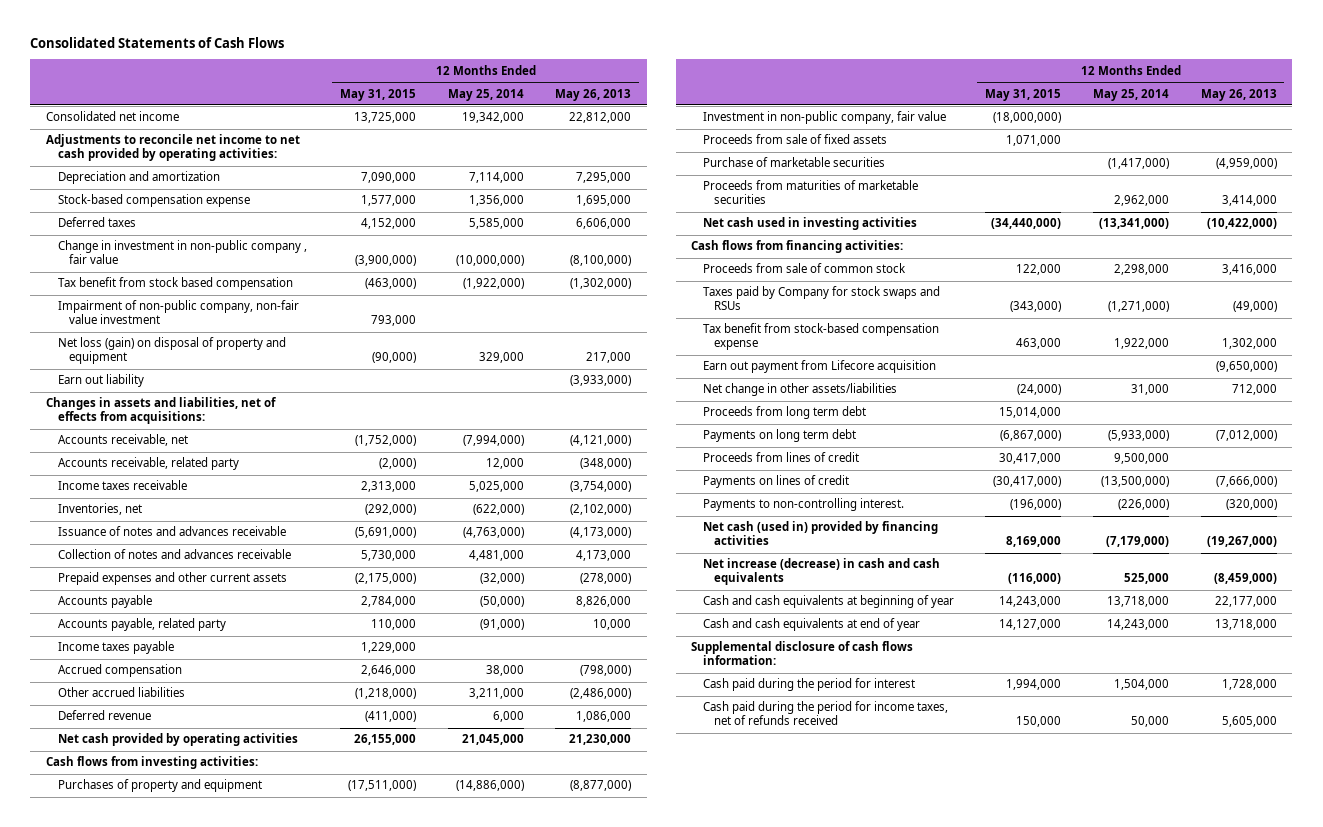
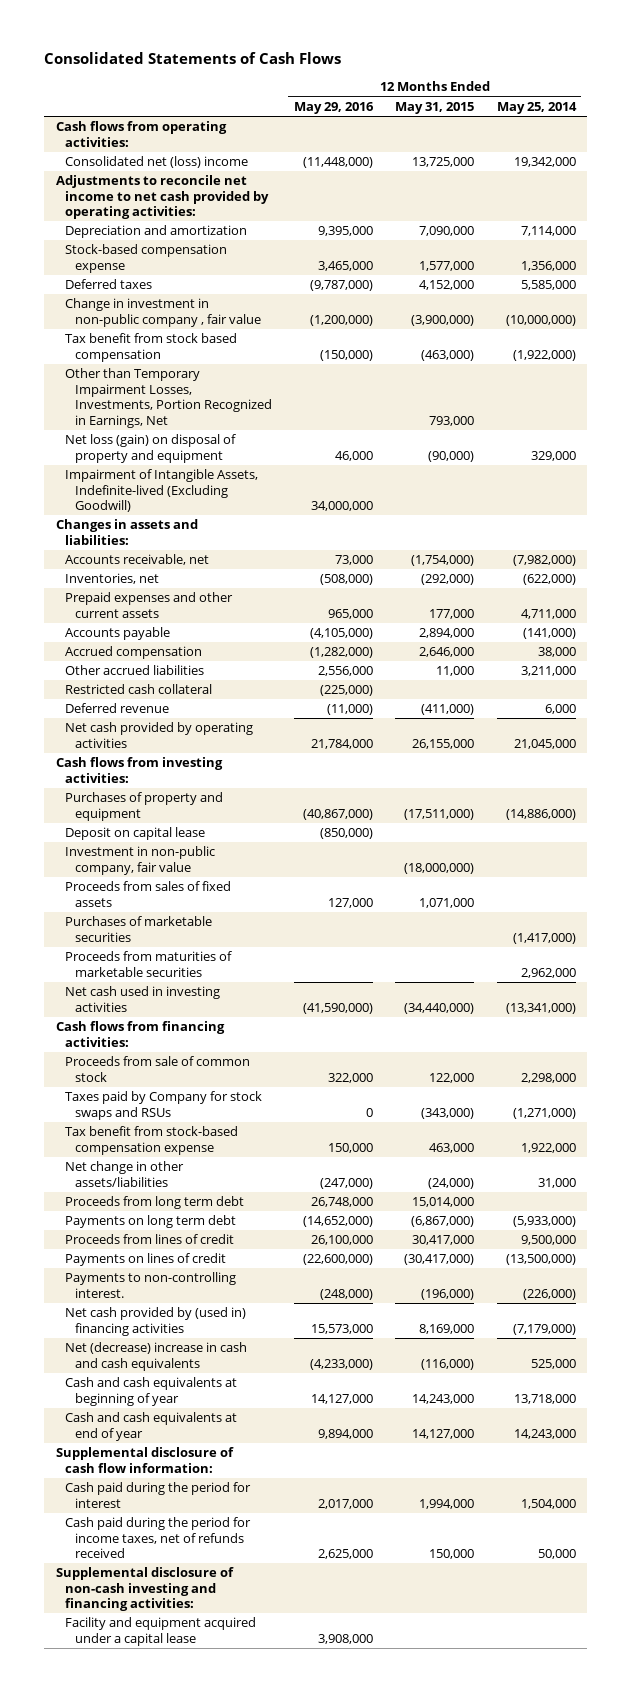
- | 12 Months Ended May 31, 2015 | 12 Months Ended May 25, 2014 | 12 Months Ended May 26, 2013
+ | 12 Months Ended May 29, 2016 | 12 Months Ended May 31, 2015 | 12 Months Ended May 25, 2014
- Consolidated net income | 13,725,000 | 19,342,000 | 22,812,000
+ Cash flows from operating activities:
+ Consolidated net (loss) income | (11,448,000) | 13,725,000 | 19,342,000
- Impairment of non-public company, non-fair value investment | 793,000 | |
+ Other than Temporary Impairment Losses, Investments, Portion Recognized in Earnings, Net | | 793,000 |
- Earn out liability | | | (3,933,000)
- Changes in assets and liabilities, net of effects from acquisitions:
- Accounts receivable, net | (1,752,000) | (7,994,000) | (4,121,000)
- Accounts receivable, related party | (2,000) | 12,000 | (348,000)
- Income taxes receivable | 2,313,000 | 5,025,000 | (3,754,000)
+ Impairment of Intangible Assets, Indefinite-lived (Excluding Goodwill) | 34,000,000 | |
+ Changes in assets and liabilities:
+ Accounts receivable, net | 73,000 | (1,754,000) | (7,982,000)
- Issuance of notes and advances receivable | (5,691,000) | (4,763,000) | (4,173,000)
- Collection of notes and advances receivable | 5,730,000 | 4,481,000 | 4,173,000
- Prepaid expenses and other current assets | (2,175,000) | (32,000) | (278,000)
- Accounts payable | 2,784,000 | (50,000) | 8,826,000
- Accounts payable, related party | 110,000 | (91,000) | 10,000
- Income taxes payable | 1,229,000 | |
+ Prepaid expenses and other current assets | 965,000 | 177,000 | 4,711,000
+ Accounts payable | (4,105,000) | 2,894,000 | (141,000)
- Other accrued liabilities | (1,218,000) | 3,211,000 | (2,486,000)
+ Other accrued liabilities | 2,556,000 | 11,000 | 3,211,000
+ Restricted cash collateral | (225,000) | |
+ Deposit on capital lease | (850,000) | |
- Proceeds from sale of fixed assets | 1,071,000 | |
- Purchase of marketable securities | | (1,417,000) | (4,959,000)
+ Proceeds from sales of fixed assets | 127,000 | 1,071,000 |
+ Purchases of marketable securities | | | (1,417,000)
- Earn out payment from Lifecore acquisition | | | (9,650,000)
- Net cash (used in) provided by financing activities | 8,169,000 | (7,179,000) | (19,267,000)
- Net increase (decrease) in cash and cash equivalents | (116,000) | 525,000 | (8,459,000)
+ Net cash provided by (used in) financing activities | 15,573,000 | 8,169,000 | (7,179,000)
+ Net (decrease) increase in cash and cash equivalents | (4,233,000) | (116,000) | 525,000
- Supplemental disclosure of cash flows information:
+ Supplemental disclosure of cash flow information:
+ Supplemental disclosure of non-cash investing and financing activities:
+ Facility and equipment acquired under a capital lease | 3,908,000 | |

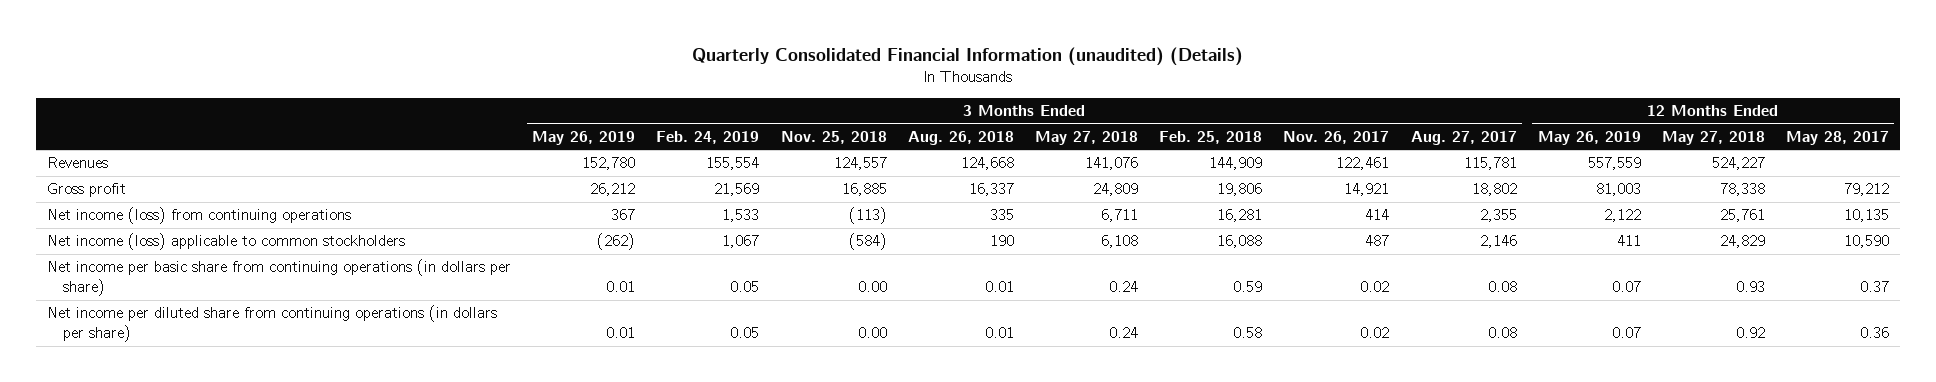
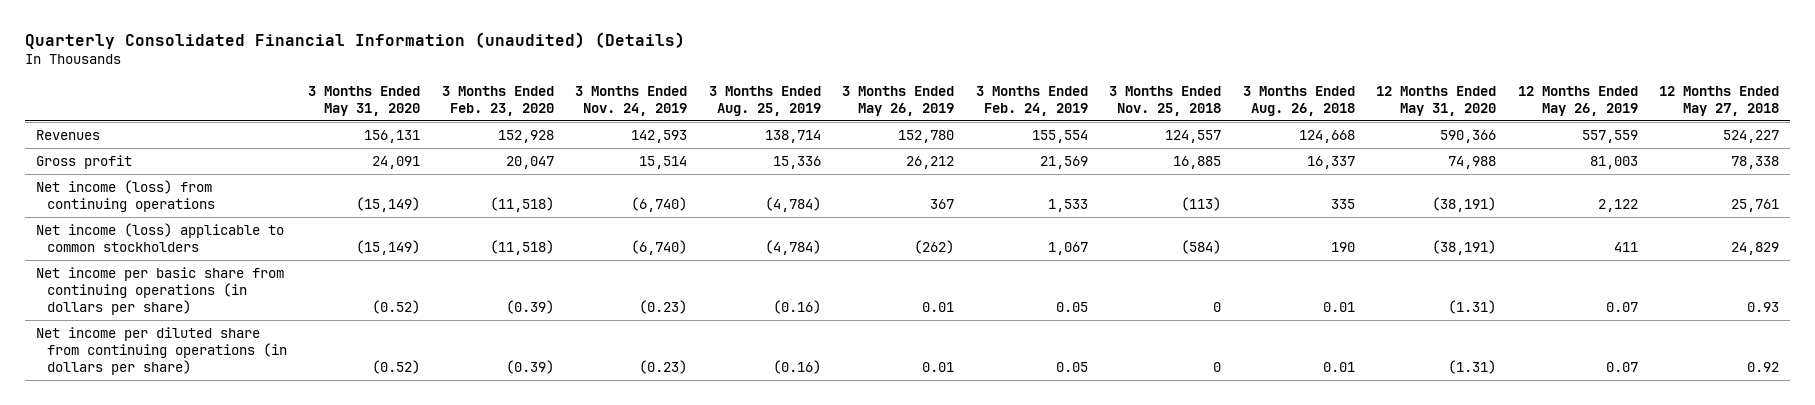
- | 3 Months Ended May 26, 2019 | 3 Months Ended Feb. 24, 2019 | 3 Months Ended Nov. 25, 2018 | 3 Months Ended Aug. 26, 2018 | 3 Months Ended May 27, 2018 | 3 Months Ended Feb. 25, 2018 | 3 Months Ended Nov. 26, 2017 | 3 Months Ended Aug. 27, 2017 | 12 Months Ended May 26, 2019 | 12 Months Ended May 27, 2018 | 12 Months Ended May 28, 2017
+ | 3 Months Ended May 31, 2020 | 3 Months Ended Feb. 23, 2020 | 3 Months Ended Nov. 24, 2019 | 3 Months Ended Aug. 25, 2019 | 3 Months Ended May 26, 2019 | 3 Months Ended Feb. 24, 2019 | 3 Months Ended Nov. 25, 2018 | 3 Months Ended Aug. 26, 2018 | 12 Months Ended May 31, 2020 | 12 Months Ended May 26, 2019 | 12 Months Ended May 27, 2018
- Net income per basic share from continuing operations (in dollars per share) | 0.01 | 0.05 | 0.00 | 0.01 | 0.24 | 0.59 | 0.02 | 0.08 | 0.07 | 0.93 | 0.37
- Net income per diluted share from continuing operations (in dollars per share) | 0.01 | 0.05 | 0.00 | 0.01 | 0.24 | 0.58 | 0.02 | 0.08 | 0.07 | 0.92 | 0.36
+ Net income per basic share from continuing operations (in dollars per share) | (0.52) | (0.39) | (0.23) | (0.16) | 0.01 | 0.05 | 0 | 0.01 | (1.31) | 0.07 | 0.93
+ Net income per diluted share from continuing operations (in dollars per share) | (0.52) | (0.39) | (0.23) | (0.16) | 0.01 | 0.05 | 0 | 0.01 | (1.31) | 0.07 | 0.92

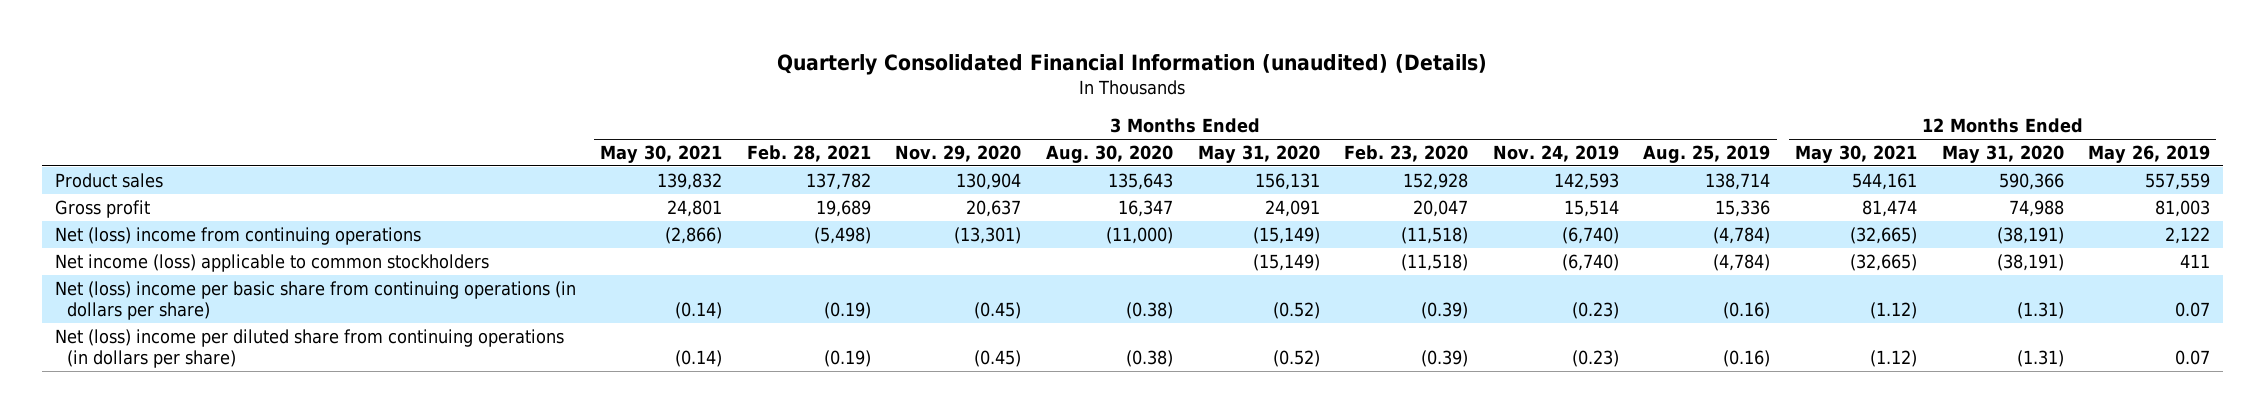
- | 3 Months Ended May 31, 2020 | 3 Months Ended Feb. 23, 2020 | 3 Months Ended Nov. 24, 2019 | 3 Months Ended Aug. 25, 2019 | 3 Months Ended May 26, 2019 | 3 Months Ended Feb. 24, 2019 | 3 Months Ended Nov. 25, 2018 | 3 Months Ended Aug. 26, 2018 | 12 Months Ended May 31, 2020 | 12 Months Ended May 26, 2019 | 12 Months Ended May 27, 2018
+ | 3 Months Ended May 30, 2021 | 3 Months Ended Feb. 28, 2021 | 3 Months Ended Nov. 29, 2020 | 3 Months Ended Aug. 30, 2020 | 3 Months Ended May 31, 2020 | 3 Months Ended Feb. 23, 2020 | 3 Months Ended Nov. 24, 2019 | 3 Months Ended Aug. 25, 2019 | 12 Months Ended May 30, 2021 | 12 Months Ended May 31, 2020 | 12 Months Ended May 26, 2019
- Revenues | 156,131 | 152,928 | 142,593 | 138,714 | 152,780 | 155,554 | 124,557 | 124,668 | 590,366 | 557,559 | 524,227
+ Product sales | 139,832 | 137,782 | 130,904 | 135,643 | 156,131 | 152,928 | 142,593 | 138,714 | 544,161 | 590,366 | 557,559
- Net income (loss) from continuing operations | (15,149) | (11,518) | (6,740) | (4,784) | 367 | 1,533 | (113) | 335 | (38,191) | 2,122 | 25,761
+ Net (loss) income from continuing operations | (2,866) | (5,498) | (13,301) | (11,000) | (15,149) | (11,518) | (6,740) | (4,784) | (32,665) | (38,191) | 2,122
- Net income per basic share from continuing operations (in dollars per share) | (0.52) | (0.39) | (0.23) | (0.16) | 0.01 | 0.05 | 0 | 0.01 | (1.31) | 0.07 | 0.93
- Net income per diluted share from continuing operations (in dollars per share) | (0.52) | (0.39) | (0.23) | (0.16) | 0.01 | 0.05 | 0 | 0.01 | (1.31) | 0.07 | 0.92
+ Net (loss) income per basic share from continuing operations (in dollars per share) | (0.14) | (0.19) | (0.45) | (0.38) | (0.52) | (0.39) | (0.23) | (0.16) | (1.12) | (1.31) | 0.07
+ Net (loss) income per diluted share from continuing operations (in dollars per share) | (0.14) | (0.19) | (0.45) | (0.38) | (0.52) | (0.39) | (0.23) | (0.16) | (1.12) | (1.31) | 0.07

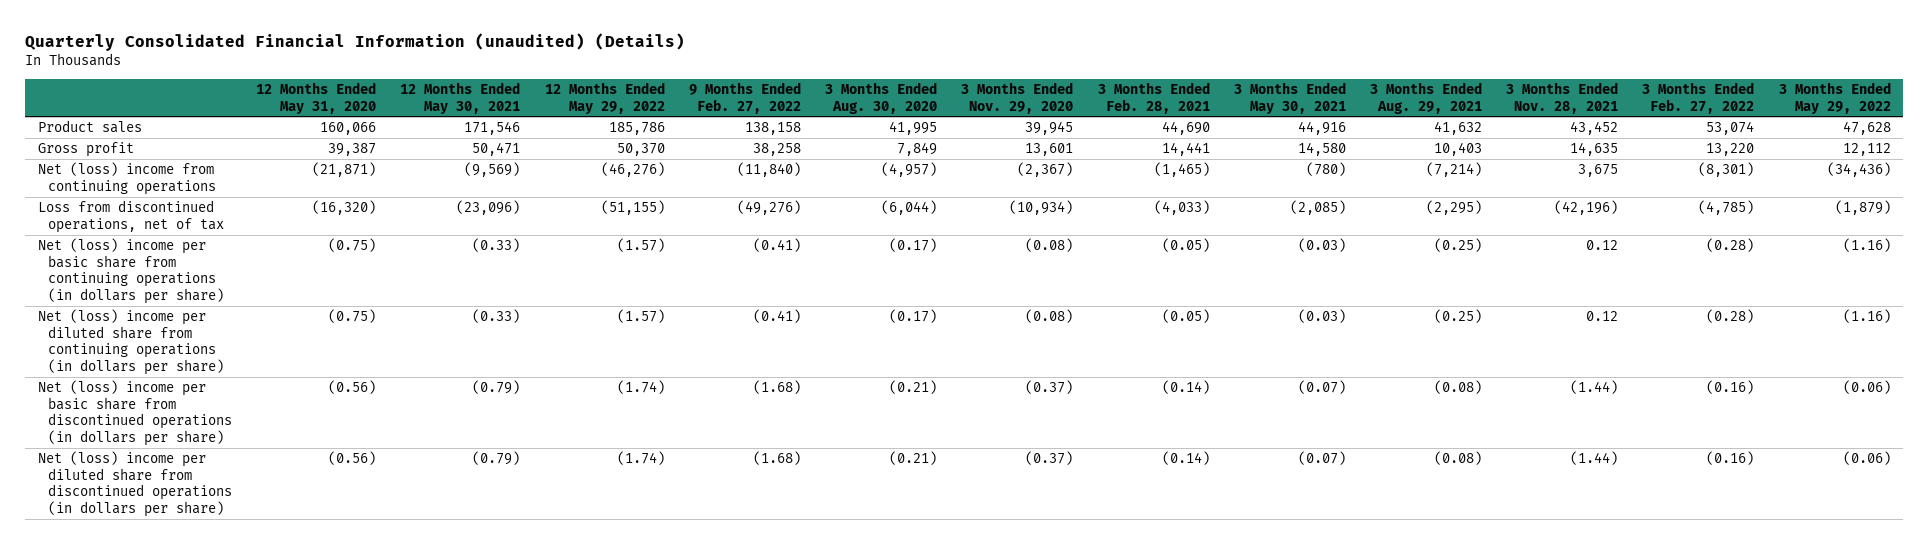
- | 3 Months Ended May 30, 2021 | 3 Months Ended Feb. 28, 2021 | 3 Months Ended Nov. 29, 2020 | 3 Months Ended Aug. 30, 2020 | 3 Months Ended May 31, 2020 | 3 Months Ended Feb. 23, 2020 | 3 Months Ended Nov. 24, 2019 | 3 Months Ended Aug. 25, 2019 | 12 Months Ended May 30, 2021 | 12 Months Ended May 31, 2020 | 12 Months Ended May 26, 2019
+ | 12 Months Ended May 31, 2020 | 12 Months Ended May 30, 2021 | 12 Months Ended May 29, 2022 | 9 Months Ended Feb. 27, 2022 | 3 Months Ended Aug. 30, 2020 | 3 Months Ended Nov. 29, 2020 | 3 Months Ended Feb. 28, 2021 | 3 Months Ended May 30, 2021 | 3 Months Ended Aug. 29, 2021 | 3 Months Ended Nov. 28, 2021 | 3 Months Ended Feb. 27, 2022 | 3 Months Ended May 29, 2022
- Product sales | 139,832 | 137,782 | 130,904 | 135,643 | 156,131 | 152,928 | 142,593 | 138,714 | 544,161 | 590,366 | 557,559
- Gross profit | 24,801 | 19,689 | 20,637 | 16,347 | 24,091 | 20,047 | 15,514 | 15,336 | 81,474 | 74,988 | 81,003
- Net (loss) income from continuing operations | (2,866) | (5,498) | (13,301) | (11,000) | (15,149) | (11,518) | (6,740) | (4,784) | (32,665) | (38,191) | 2,122
- Net income (loss) applicable to common stockholders | | | | | (15,149) | (11,518) | (6,740) | (4,784) | (32,665) | (38,191) | 411
- Net (loss) income per basic share from continuing operations (in dollars per share) | (0.14) | (0.19) | (0.45) | (0.38) | (0.52) | (0.39) | (0.23) | (0.16) | (1.12) | (1.31) | 0.07
- Net (loss) income per diluted share from continuing operations (in dollars per share) | (0.14) | (0.19) | (0.45) | (0.38) | (0.52) | (0.39) | (0.23) | (0.16) | (1.12) | (1.31) | 0.07
+ Product sales | 160,066 | 171,546 | 185,786 | 138,158 | 41,995 | 39,945 | 44,690 | 44,916 | 41,632 | 43,452 | 53,074 | 47,628
+ Gross profit | 39,387 | 50,471 | 50,370 | 38,258 | 7,849 | 13,601 | 14,441 | 14,580 | 10,403 | 14,635 | 13,220 | 12,112
+ Net (loss) income from continuing operations | (21,871) | (9,569) | (46,276) | (11,840) | (4,957) | (2,367) | (1,465) | (780) | (7,214) | 3,675 | (8,301) | (34,436)
+ Loss from discontinued operations, net of tax | (16,320) | (23,096) | (51,155) | (49,276) | (6,044) | (10,934) | (4,033) | (2,085) | (2,295) | (42,196) | (4,785) | (1,879)
+ Net (loss) income per basic share from continuing operations (in dollars per share) | (0.75) | (0.33) | (1.57) | (0.41) | (0.17) | (0.08) | (0.05) | (0.03) | (0.25) | 0.12 | (0.28) | (1.16)
+ Net (loss) income per diluted share from continuing operations (in dollars per share) | (0.75) | (0.33) | (1.57) | (0.41) | (0.17) | (0.08) | (0.05) | (0.03) | (0.25) | 0.12 | (0.28) | (1.16)
+ Net (loss) income per basic share from discontinued operations (in dollars per share) | (0.56) | (0.79) | (1.74) | (1.68) | (0.21) | (0.37) | (0.14) | (0.07) | (0.08) | (1.44) | (0.16) | (0.06)
+ Net (loss) income per diluted share from discontinued operations (in dollars per share) | (0.56) | (0.79) | (1.74) | (1.68) | (0.21) | (0.37) | (0.14) | (0.07) | (0.08) | (1.44) | (0.16) | (0.06)

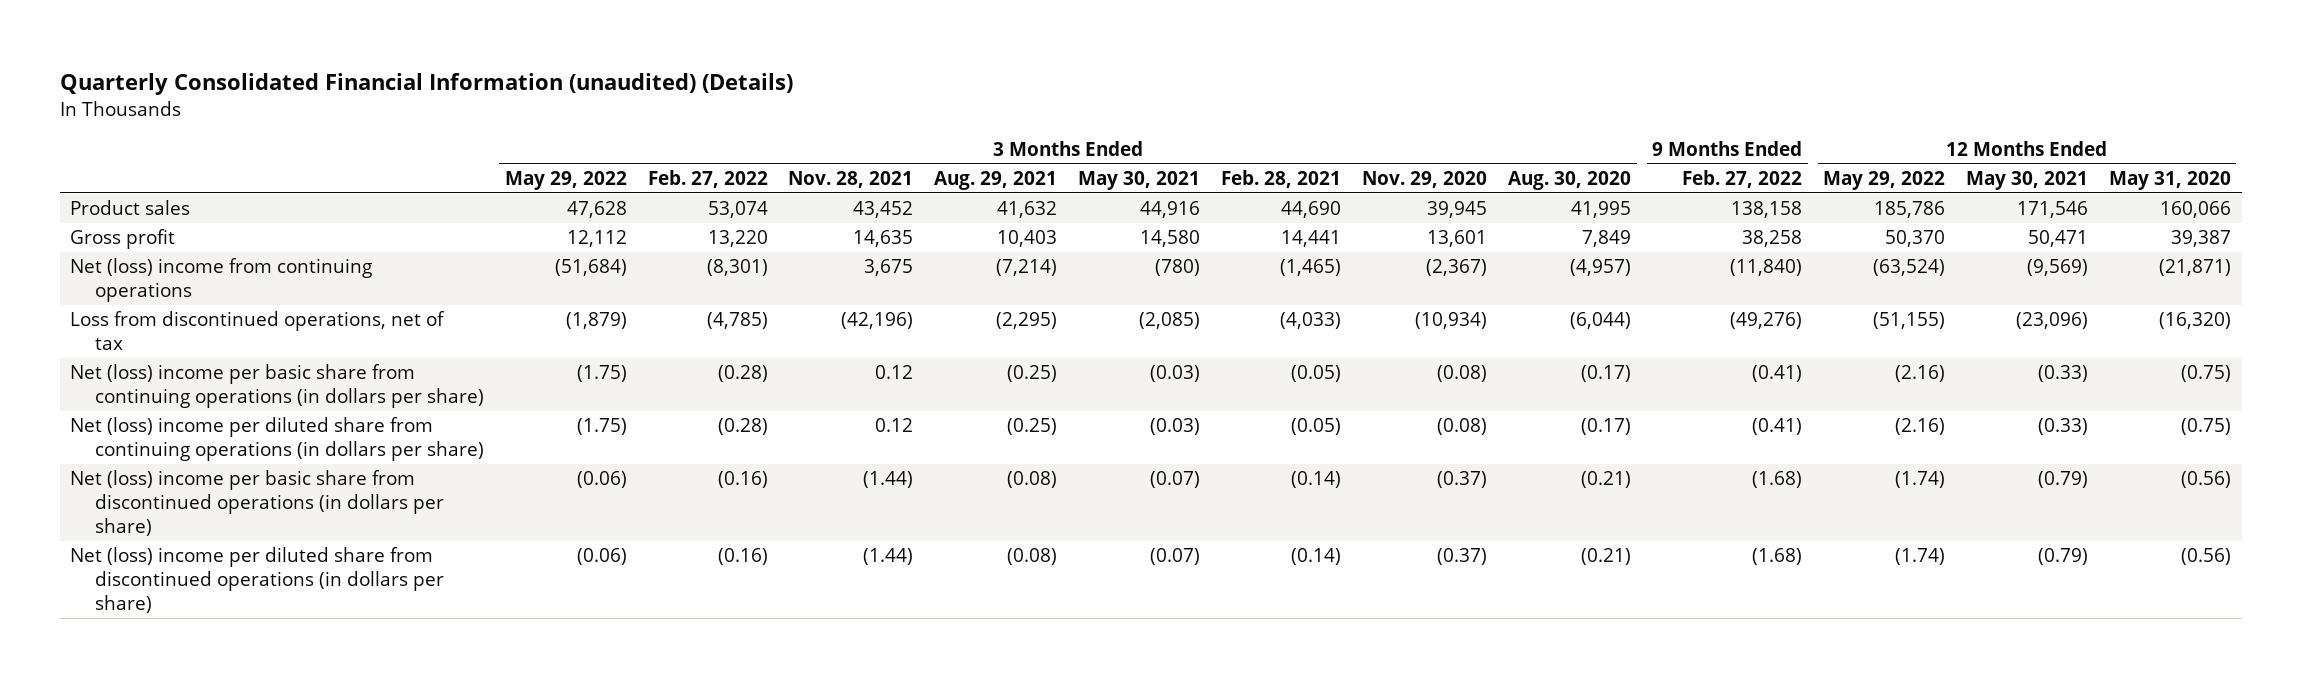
- | 12 Months Ended May 31, 2020 | 12 Months Ended May 30, 2021 | 12 Months Ended May 29, 2022 | 9 Months Ended Feb. 27, 2022 | 3 Months Ended Aug. 30, 2020 | 3 Months Ended Nov. 29, 2020 | 3 Months Ended Feb. 28, 2021 | 3 Months Ended May 30, 2021 | 3 Months Ended Aug. 29, 2021 | 3 Months Ended Nov. 28, 2021 | 3 Months Ended Feb. 27, 2022 | 3 Months Ended May 29, 2022
+ | 3 Months Ended May 29, 2022 | 3 Months Ended Feb. 27, 2022 | 3 Months Ended Nov. 28, 2021 | 3 Months Ended Aug. 29, 2021 | 3 Months Ended May 30, 2021 | 3 Months Ended Feb. 28, 2021 | 3 Months Ended Nov. 29, 2020 | 3 Months Ended Aug. 30, 2020 | 9 Months Ended Feb. 27, 2022 | 12 Months Ended May 29, 2022 | 12 Months Ended May 30, 2021 | 12 Months Ended May 31, 2020
- Net (loss) income from continuing operations | (21,871) | (9,569) | (46,276) | (11,840) | (4,957) | (2,367) | (1,465) | (780) | (7,214) | 3,675 | (8,301) | (34,436)
+ Net (loss) income from continuing operations | (51,684) | (8,301) | 3,675 | (7,214) | (780) | (1,465) | (2,367) | (4,957) | (11,840) | (63,524) | (9,569) | (21,871)
- Net (loss) income per basic share from continuing operations (in dollars per share) | (0.75) | (0.33) | (1.57) | (0.41) | (0.17) | (0.08) | (0.05) | (0.03) | (0.25) | 0.12 | (0.28) | (1.16)
- Net (loss) income per diluted share from continuing operations (in dollars per share) | (0.75) | (0.33) | (1.57) | (0.41) | (0.17) | (0.08) | (0.05) | (0.03) | (0.25) | 0.12 | (0.28) | (1.16)
+ Net (loss) income per basic share from continuing operations (in dollars per share) | (1.75) | (0.28) | 0.12 | (0.25) | (0.03) | (0.05) | (0.08) | (0.17) | (0.41) | (2.16) | (0.33) | (0.75)
+ Net (loss) income per diluted share from continuing operations (in dollars per share) | (1.75) | (0.28) | 0.12 | (0.25) | (0.03) | (0.05) | (0.08) | (0.17) | (0.41) | (2.16) | (0.33) | (0.75)

